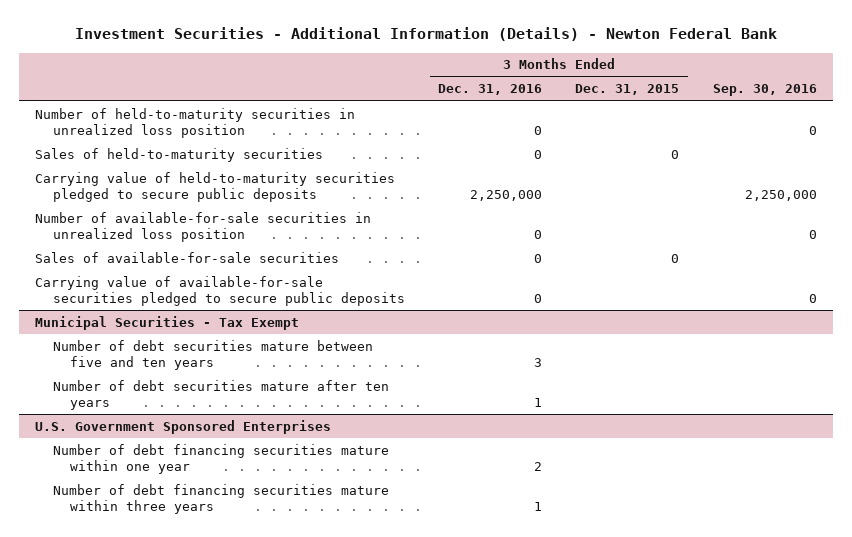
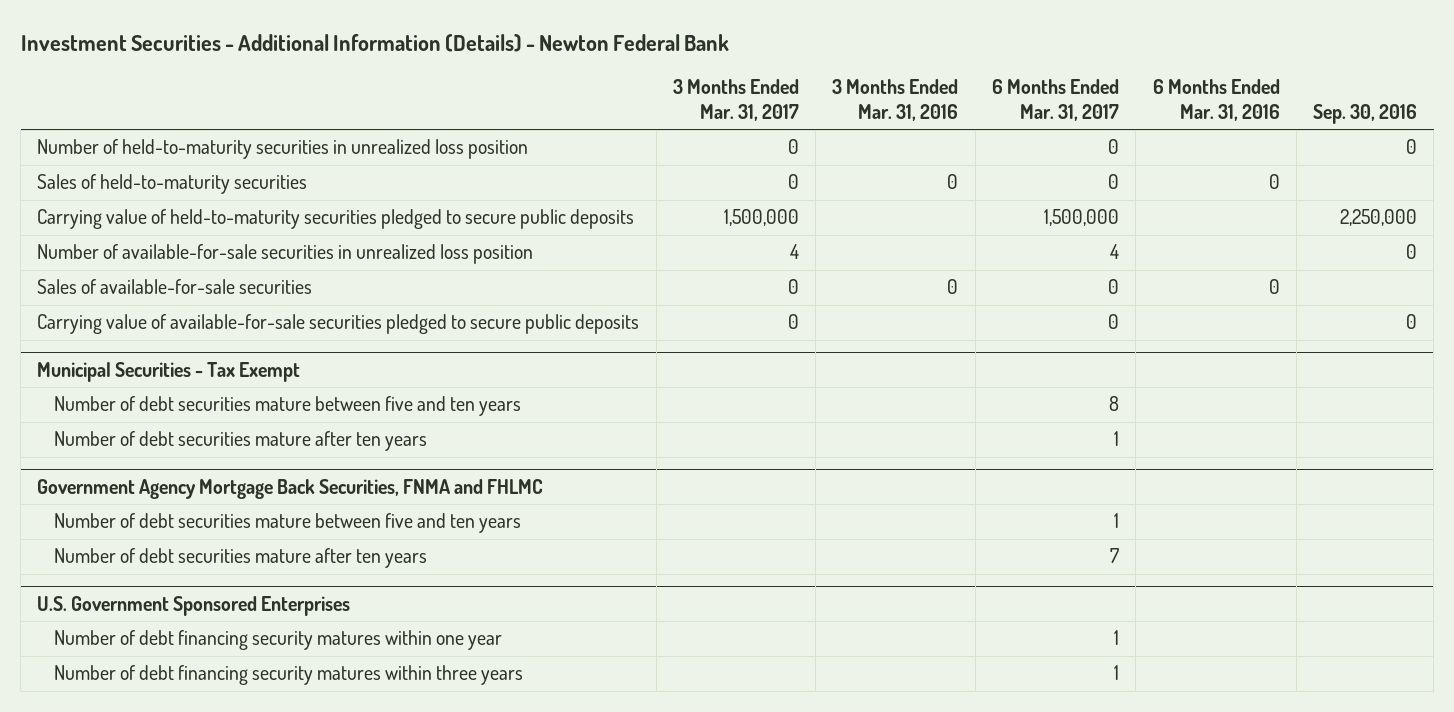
- | 3 Months Ended Dec. 31, 2016 | 3 Months Ended Dec. 31, 2015 | Sep. 30, 2016
+ | 3 Months Ended Mar. 31, 2017 | 3 Months Ended Mar. 31, 2016 | 6 Months Ended Mar. 31, 2017 | 6 Months Ended Mar. 31, 2016 | Sep. 30, 2016
+ Government Agency Mortgage Back Securities, FNMA and FHLMC
+ Number of debt securities mature between five and ten years | | | 1 | |
+ Number of debt securities mature after ten years | | | 7 | |
@ U.S. Government Sponsored Enterprises
- Number of debt financing securities mature within one year | 2 | |
- Number of debt financing securities mature within three years | 1 | |
+ Number of debt financing security matures within one year | | | 1 | |
+ Number of debt financing security matures within three years | | | 1 | |

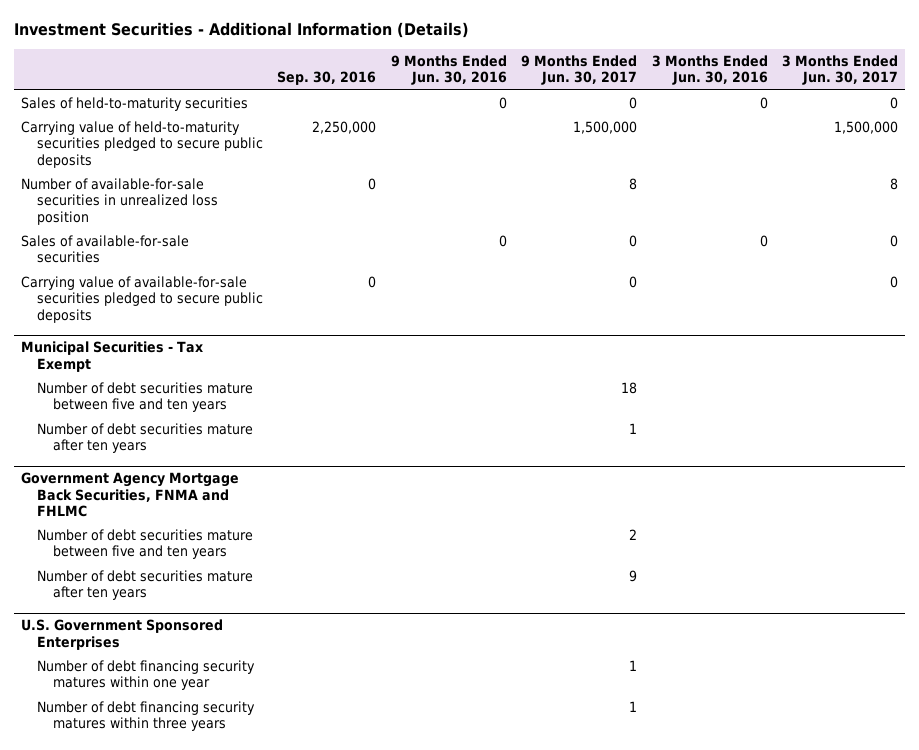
- Investment Securities - Additional Information (Details) - Newton Federal Bank
+ Investment Securities - Additional Information (Details)
- | 3 Months Ended Mar. 31, 2017 | 3 Months Ended Mar. 31, 2016 | 6 Months Ended Mar. 31, 2017 | 6 Months Ended Mar. 31, 2016 | Sep. 30, 2016
+ | Sep. 30, 2016 | 9 Months Ended Jun. 30, 2016 | 9 Months Ended Jun. 30, 2017 | 3 Months Ended Jun. 30, 2016 | 3 Months Ended Jun. 30, 2017
- Number of held-to-maturity securities in unrealized loss position | 0 | | 0 | | 0

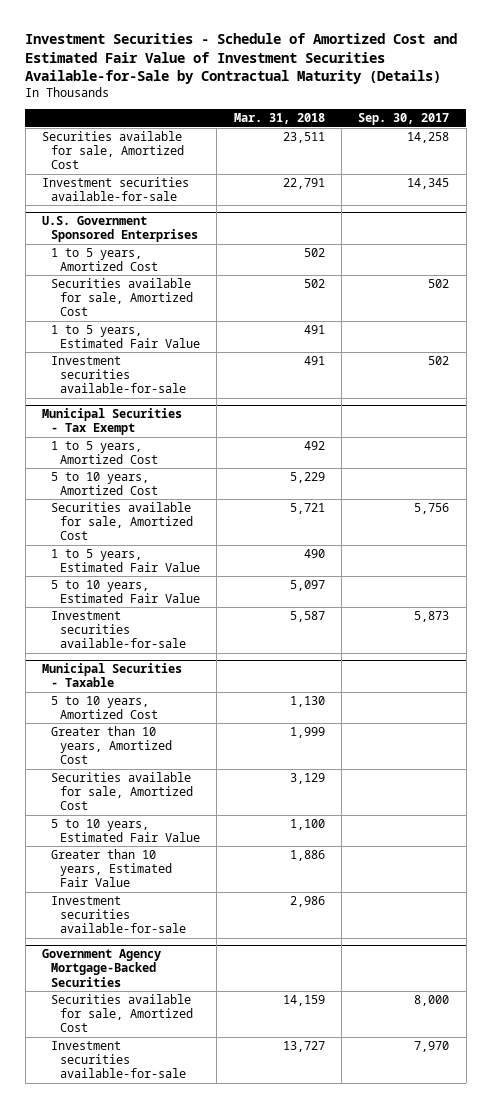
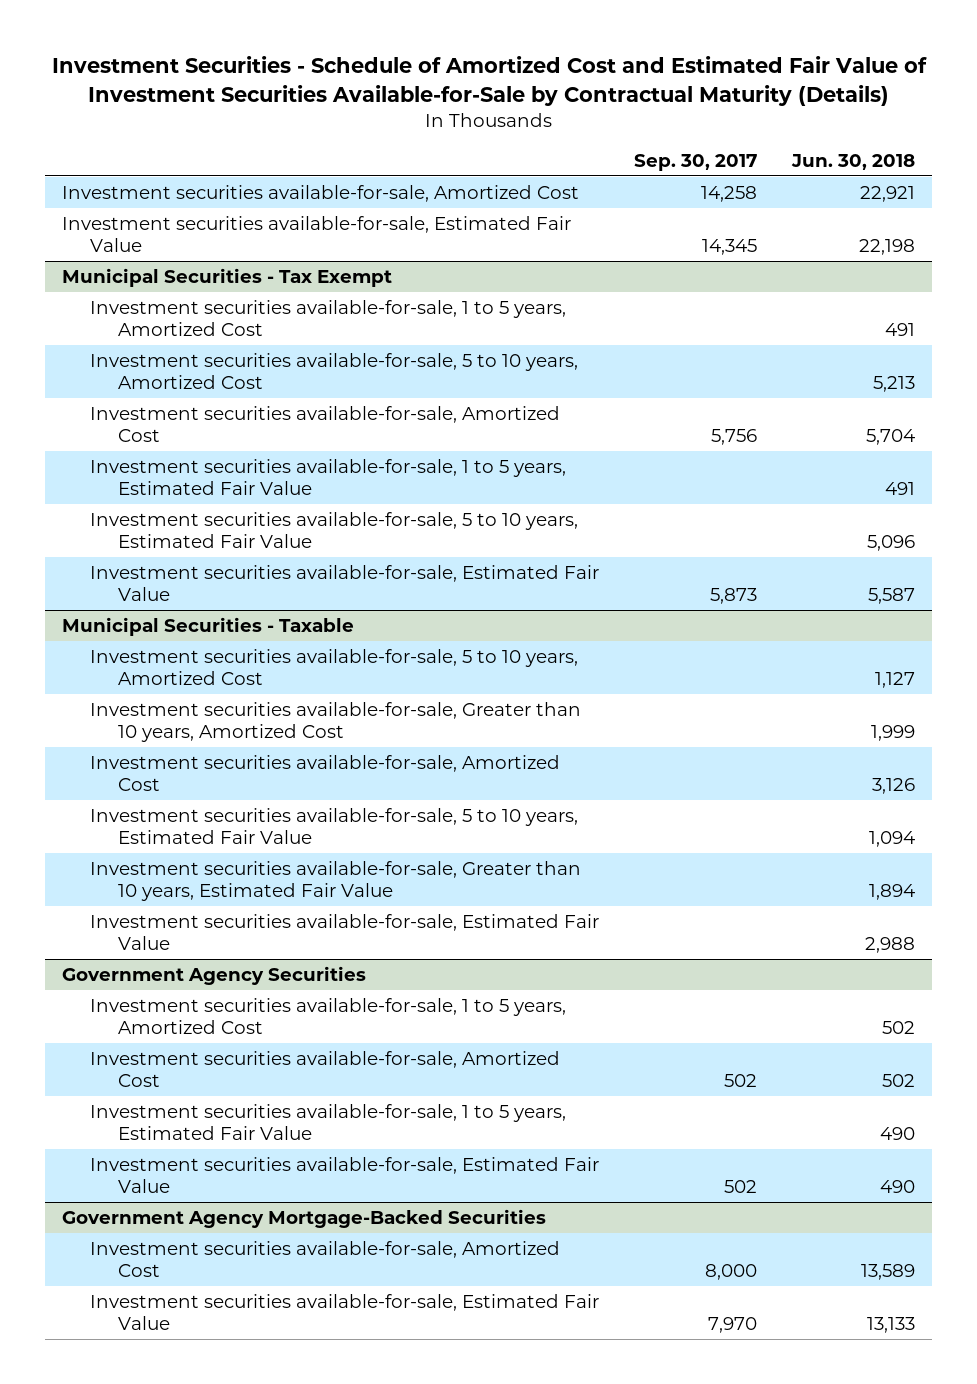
- | Mar. 31, 2018 | Sep. 30, 2017
+ | Sep. 30, 2017 | Jun. 30, 2018
- Securities available for sale, Amortized Cost | 23,511 | 14,258
- Investment securities available-for-sale | 22,791 | 14,345
- U.S. Government Sponsored Enterprises
- 1 to 5 years, Amortized Cost | 502 |
- Securities available for sale, Amortized Cost | 502 | 502
- 1 to 5 years, Estimated Fair Value | 491 |
- Investment securities available-for-sale | 491 | 502
+ Investment securities available-for-sale, Amortized Cost | 14,258 | 22,921
+ Investment securities available-for-sale, Estimated Fair Value | 14,345 | 22,198
@ Municipal Securities - Tax Exempt
- 1 to 5 years, Amortized Cost | 492 |
- 5 to 10 years, Amortized Cost | 5,229 |
- Securities available for sale, Amortized Cost | 5,721 | 5,756
- 1 to 5 years, Estimated Fair Value | 490 |
- 5 to 10 years, Estimated Fair Value | 5,097 |
- Investment securities available-for-sale | 5,587 | 5,873
+ Investment securities available-for-sale, 1 to 5 years, Amortized Cost | | 491
+ Investment securities available-for-sale, 5 to 10 years, Amortized Cost | | 5,213
+ Investment securities available-for-sale, Amortized Cost | 5,756 | 5,704
+ Investment securities available-for-sale, 1 to 5 years, Estimated Fair Value | | 491
+ Investment securities available-for-sale, 5 to 10 years, Estimated Fair Value | | 5,096
+ Investment securities available-for-sale, Estimated Fair Value | 5,873 | 5,587
@ Municipal Securities - Taxable
- 5 to 10 years, Amortized Cost | 1,130 |
- Greater than 10 years, Amortized Cost | 1,999 |
- Securities available for sale, Amortized Cost | 3,129 |
- 5 to 10 years, Estimated Fair Value | 1,100 |
- Greater than 10 years, Estimated Fair Value | 1,886 |
- Investment securities available-for-sale | 2,986 |
+ Investment securities available-for-sale, 5 to 10 years, Amortized Cost | | 1,127
+ Investment securities available-for-sale, Greater than 10 years, Amortized Cost | | 1,999
+ Investment securities available-for-sale, Amortized Cost | | 3,126
+ Investment securities available-for-sale, 5 to 10 years, Estimated Fair Value | | 1,094
+ Investment securities available-for-sale, Greater than 10 years, Estimated Fair Value | | 1,894
+ Investment securities available-for-sale, Estimated Fair Value | | 2,988
+ Government Agency Securities
+ Investment securities available-for-sale, 1 to 5 years, Amortized Cost | | 502
+ Investment securities available-for-sale, Amortized Cost | 502 | 502
+ Investment securities available-for-sale, 1 to 5 years, Estimated Fair Value | | 490
+ Investment securities available-for-sale, Estimated Fair Value | 502 | 490
@ Government Agency Mortgage-Backed Securities
- Securities available for sale, Amortized Cost | 14,159 | 8,000
- Investment securities available-for-sale | 13,727 | 7,970
+ Investment securities available-for-sale, Amortized Cost | 8,000 | 13,589
+ Investment securities available-for-sale, Estimated Fair Value | 7,970 | 13,133

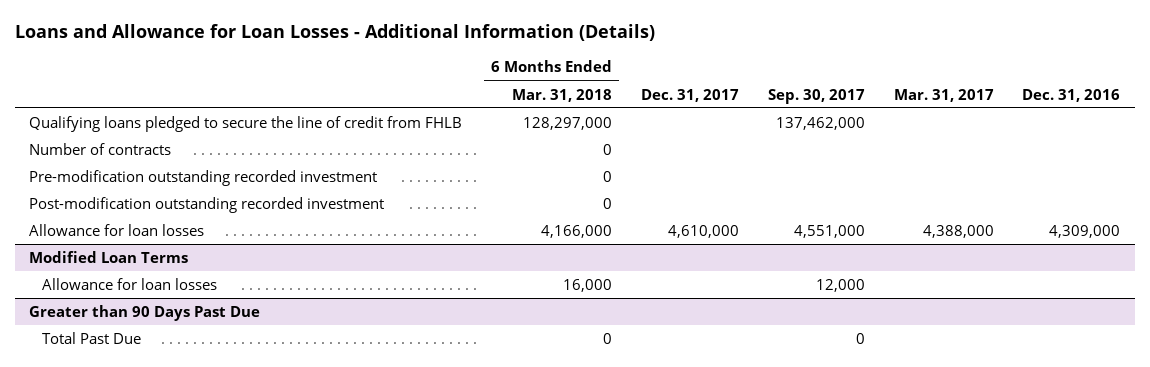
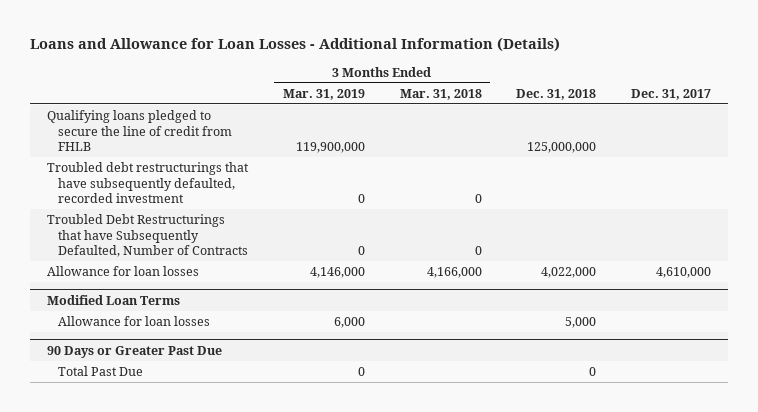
- | 6 Months Ended Mar. 31, 2018 | Dec. 31, 2017 | Sep. 30, 2017 | Mar. 31, 2017 | Dec. 31, 2016
+ | 3 Months Ended Mar. 31, 2019 | 3 Months Ended Mar. 31, 2018 | Dec. 31, 2018 | Dec. 31, 2017
- Number of contracts | 0 | | | |
- Pre-modification outstanding recorded investment | 0 | | | |
- Post-modification outstanding recorded investment | 0 | | | |
+ Troubled debt restructurings that have subsequently defaulted, recorded investment | 0 | 0 | |
+ Troubled Debt Restructurings that have Subsequently Defaulted, Number of Contracts | 0 | 0 | |
- Greater than 90 Days Past Due
+ 90 Days or Greater Past Due

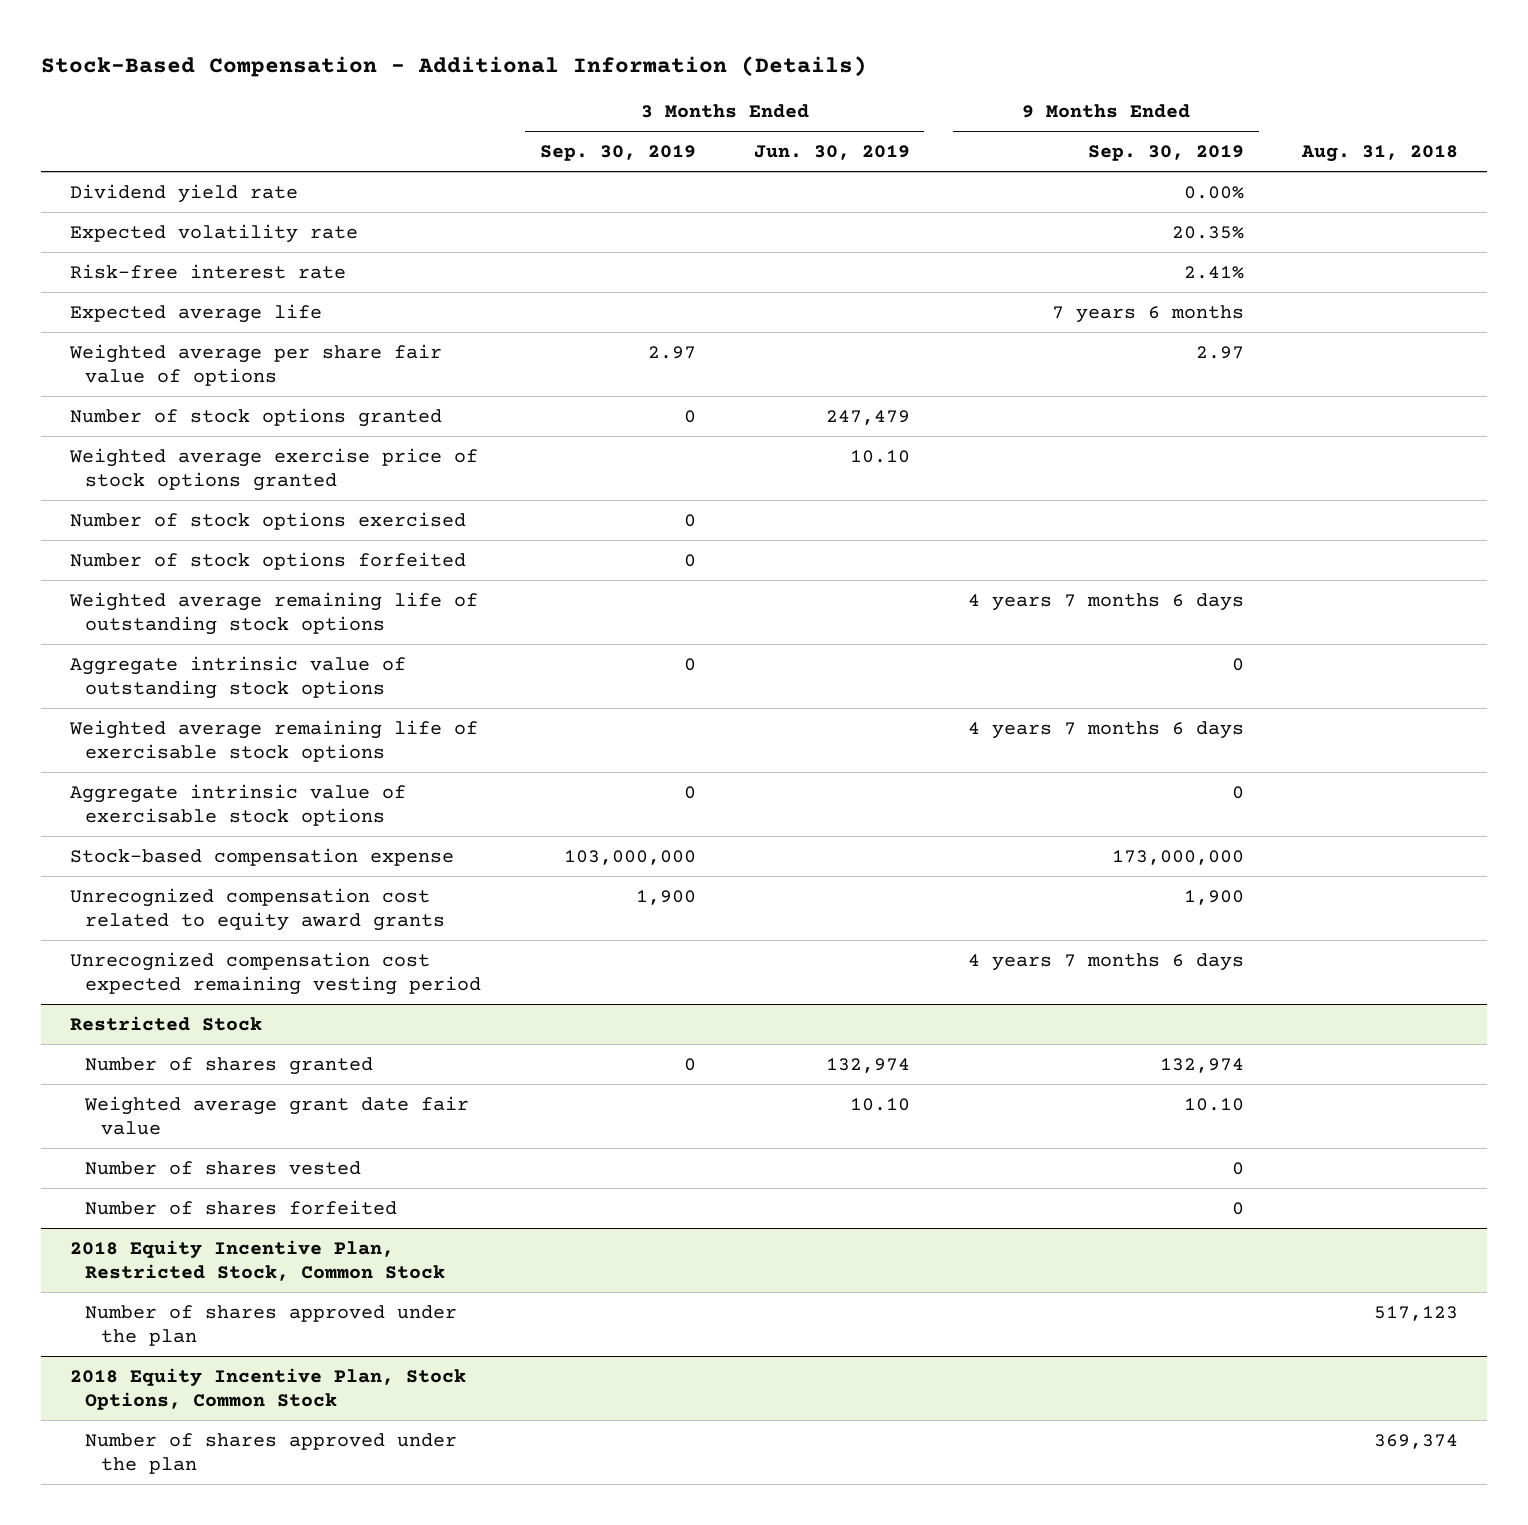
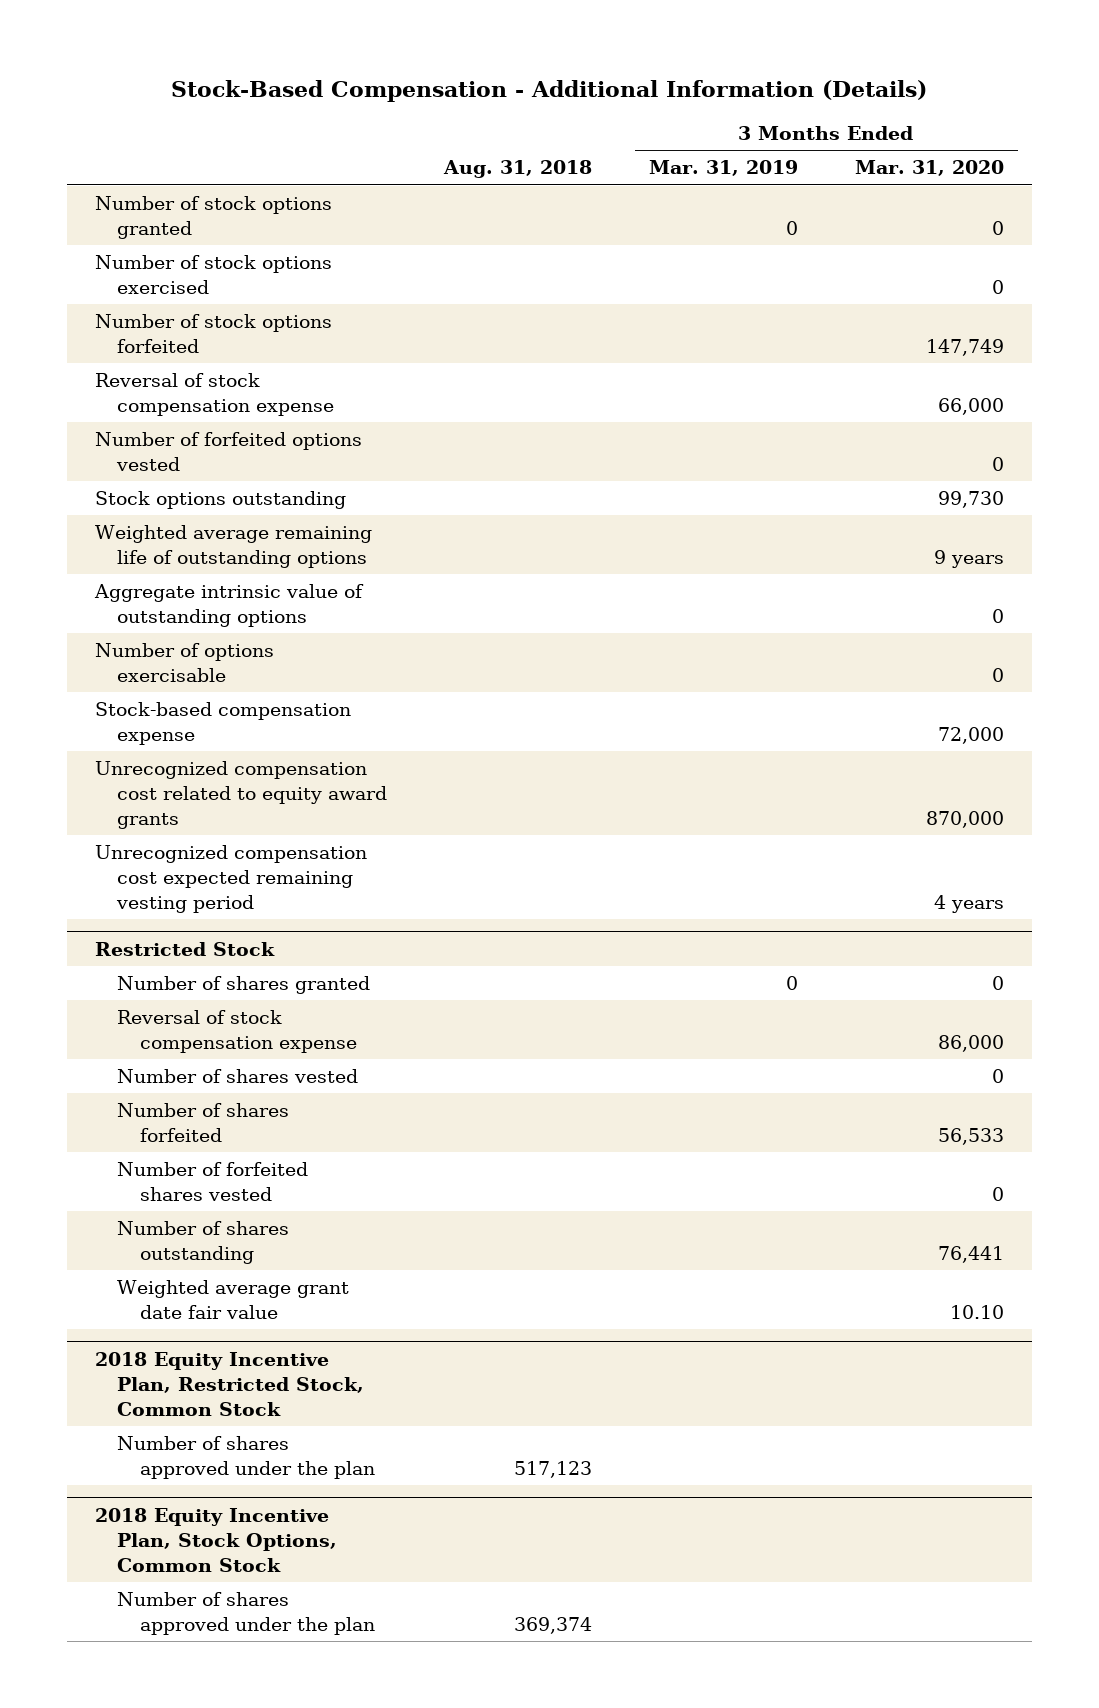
- | 3 Months Ended Sep. 30, 2019 | 3 Months Ended Jun. 30, 2019 | 9 Months Ended Sep. 30, 2019 | Aug. 31, 2018
+ | Aug. 31, 2018 | 3 Months Ended Mar. 31, 2019 | 3 Months Ended Mar. 31, 2020
- Dividend yield rate | | | 0.00% |
- Expected volatility rate | | | 20.35% |
- Risk-free interest rate | | | 2.41% |
- Expected average life | | | 7 years 6 months |
- Weighted average per share fair value of options | 2.97 | | 2.97 |
- Weighted average exercise price of stock options granted | | 10.10 | |
- Weighted average remaining life of outstanding stock options | | | 4 years 7 months 6 days |
- Aggregate intrinsic value of outstanding stock options | 0 | | 0 |
- Weighted average remaining life of exercisable stock options | | | 4 years 7 months 6 days |
- Aggregate intrinsic value of exercisable stock options | 0 | | 0 |
+ Reversal of stock compensation expense | | | 66,000
+ Number of forfeited options vested | | | 0
+ Stock options outstanding | | | 99,730
+ Weighted average remaining life of outstanding options | | | 9 years
+ Aggregate intrinsic value of outstanding options | | | 0
+ Number of options exercisable | | | 0
@ Restricted Stock
+ Reversal of stock compensation expense | | | 86,000
+ Number of forfeited shares vested | | | 0
+ Number of shares outstanding | | | 76,441
moved down: Weighted average grant date fair value | | | 10.10

